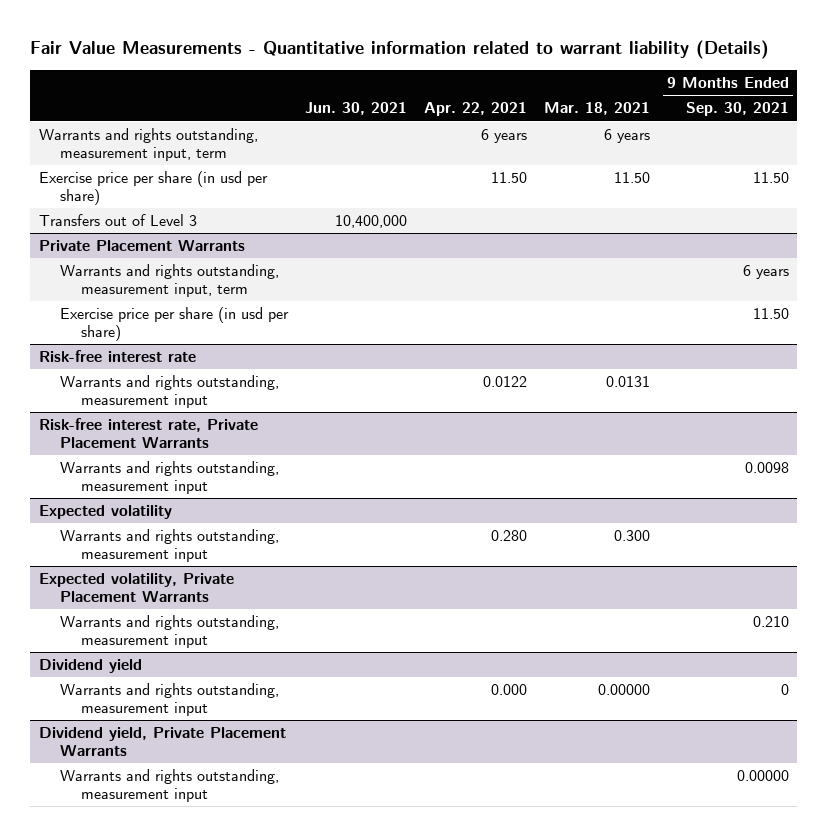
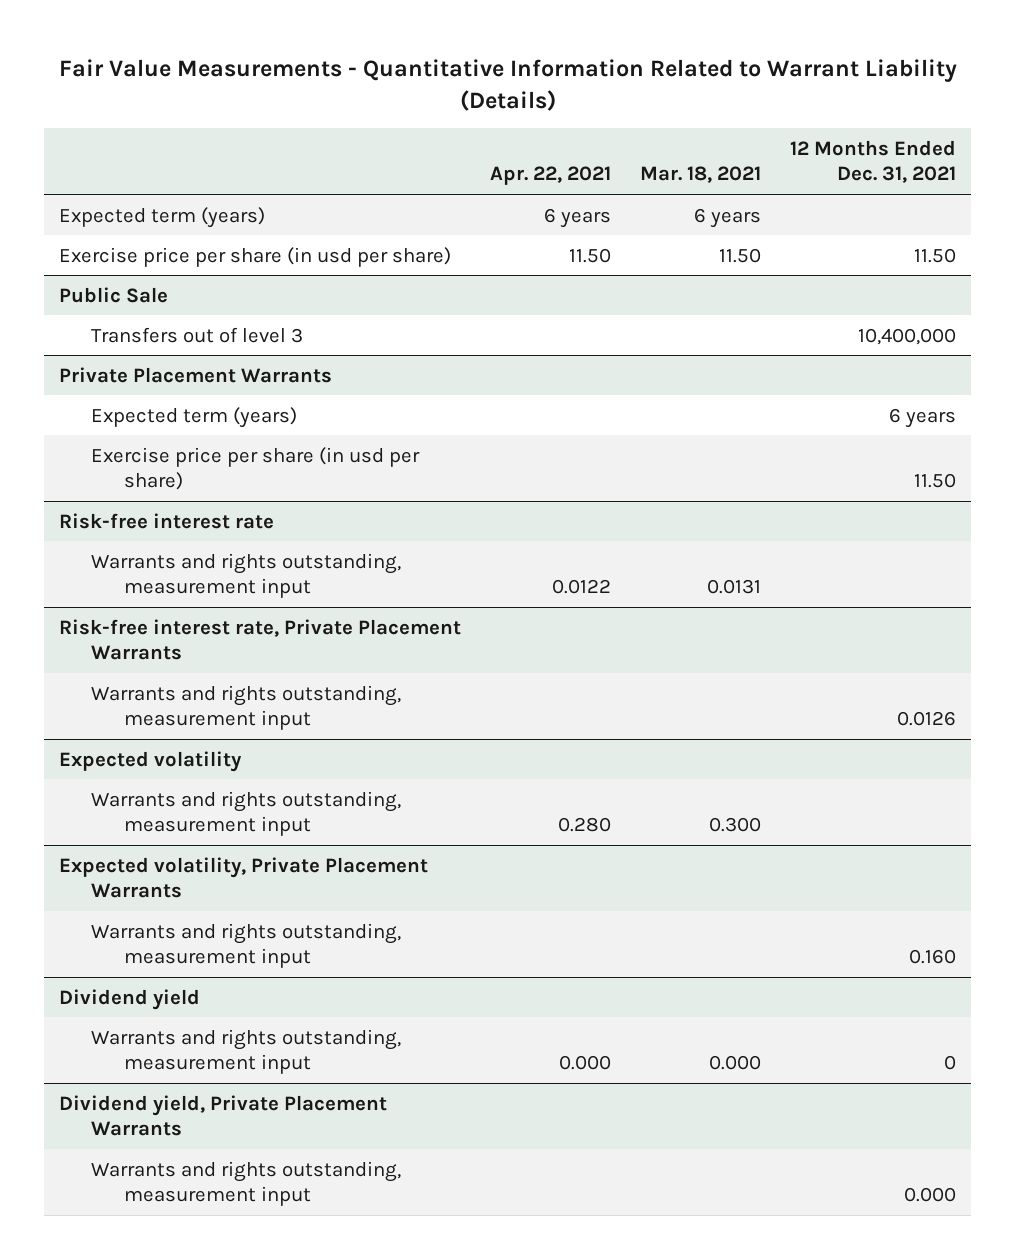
- Fair Value Measurements - Quantitative information related to warrant liability (Details)
+ Fair Value Measurements - Quantitative Information Related to Warrant Liability (Details)
- | Jun. 30, 2021 | Apr. 22, 2021 | Mar. 18, 2021 | 9 Months Ended Sep. 30, 2021
+ | Apr. 22, 2021 | Mar. 18, 2021 | 12 Months Ended Dec. 31, 2021
- Warrants and rights outstanding, measurement input, term | | 6 years | 6 years |
+ Expected term (years) | 6 years | 6 years |
- Transfers out of Level 3 | 10,400,000 | | |
+ Public Sale
+ Transfers out of level 3 | | | 10,400,000
@ Private Placement Warrants
- Warrants and rights outstanding, measurement input, term | | | | 6 years
+ Expected term (years) | | | 6 years
@ Dividend yield
- Warrants and rights outstanding, measurement input | | 0.000 | 0.00000 | 0
+ Warrants and rights outstanding, measurement input | 0.000 | 0.000 | 0

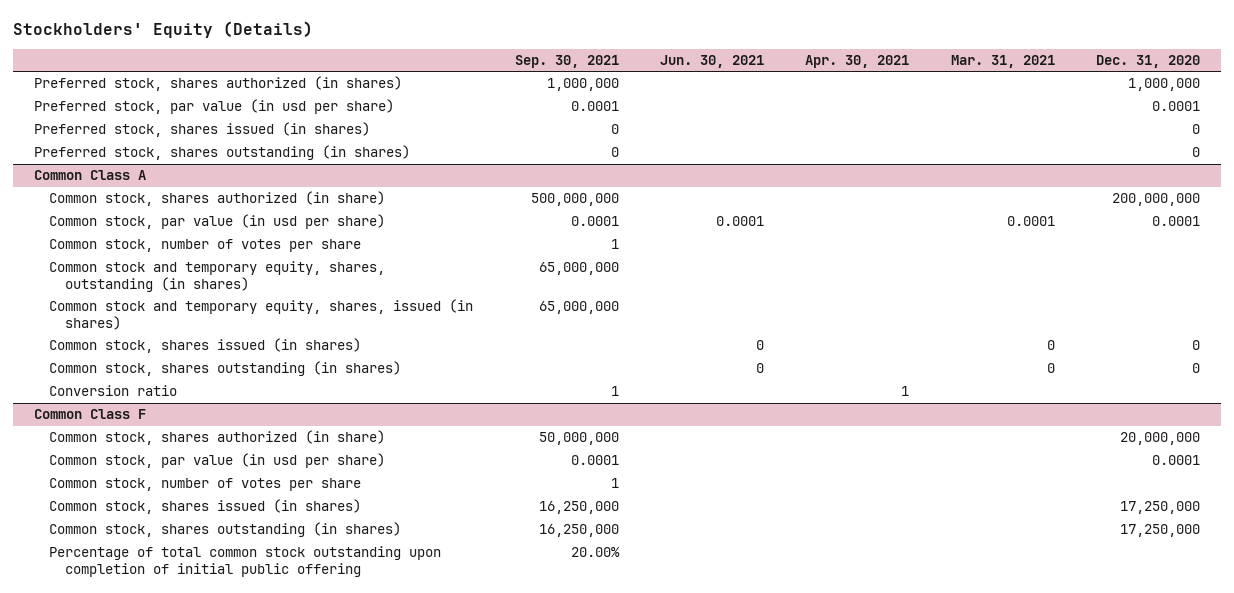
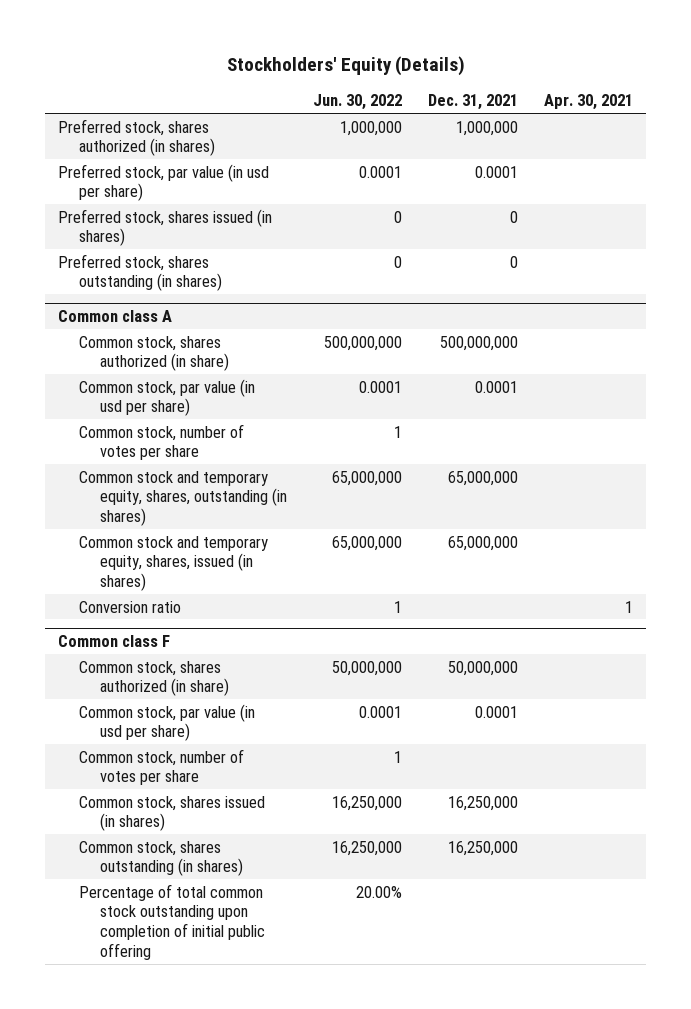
- | Sep. 30, 2021 | Jun. 30, 2021 | Apr. 30, 2021 | Mar. 31, 2021 | Dec. 31, 2020
+ | Jun. 30, 2022 | Dec. 31, 2021 | Apr. 30, 2021
- Common Class A
+ Common class A
- Common stock, shares issued (in shares) | | 0 | | 0 | 0
- Common stock, shares outstanding (in shares) | | 0 | | 0 | 0
- Common Class F
+ Common class F

